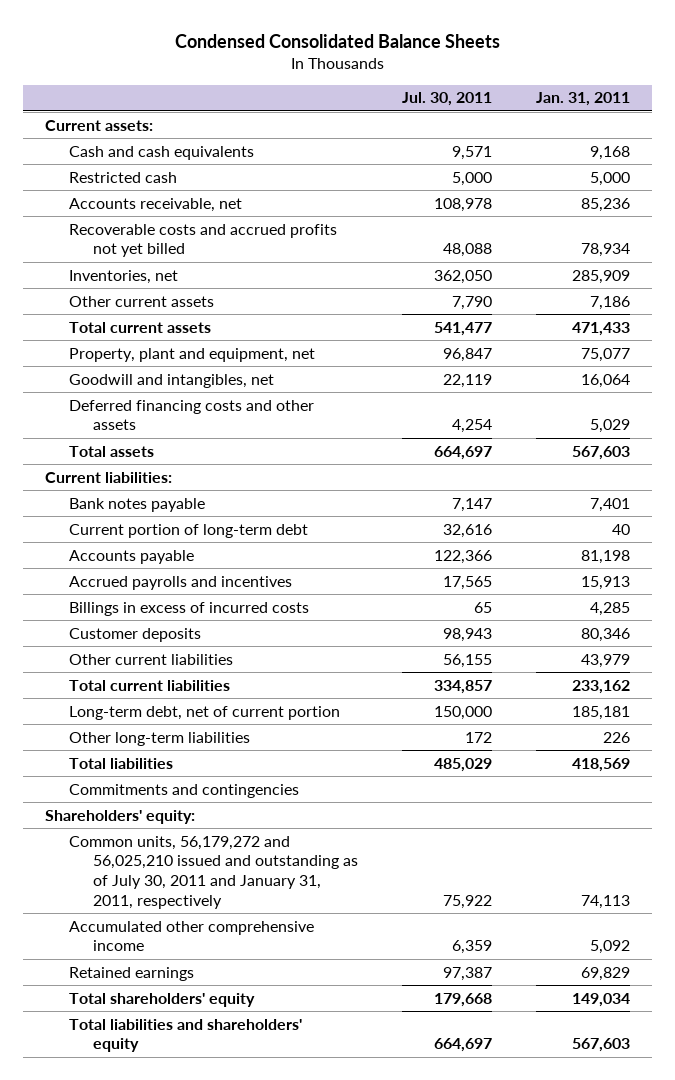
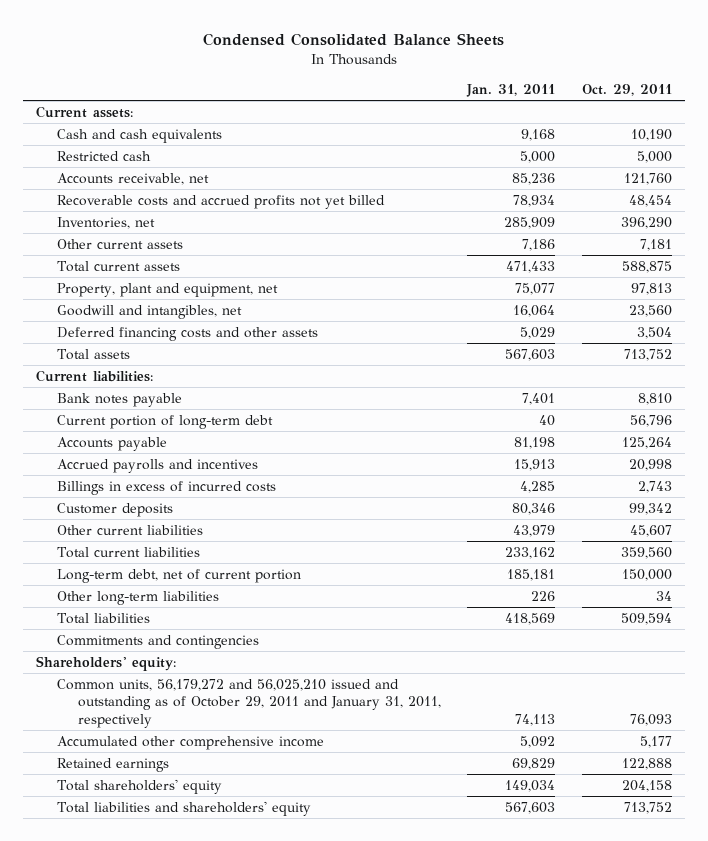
- | Jul. 30, 2011 | Jan. 31, 2011
+ | Jan. 31, 2011 | Oct. 29, 2011
- Common units, 56,179,272 and 56,025,210 issued and outstanding as of July 30, 2011 and January 31, 2011, respectively | 75,922 | 74,113
+ Common units, 56,179,272 and 56,025,210 issued and outstanding as of October 29, 2011 and January 31, 2011, respectively | 74,113 | 76,093

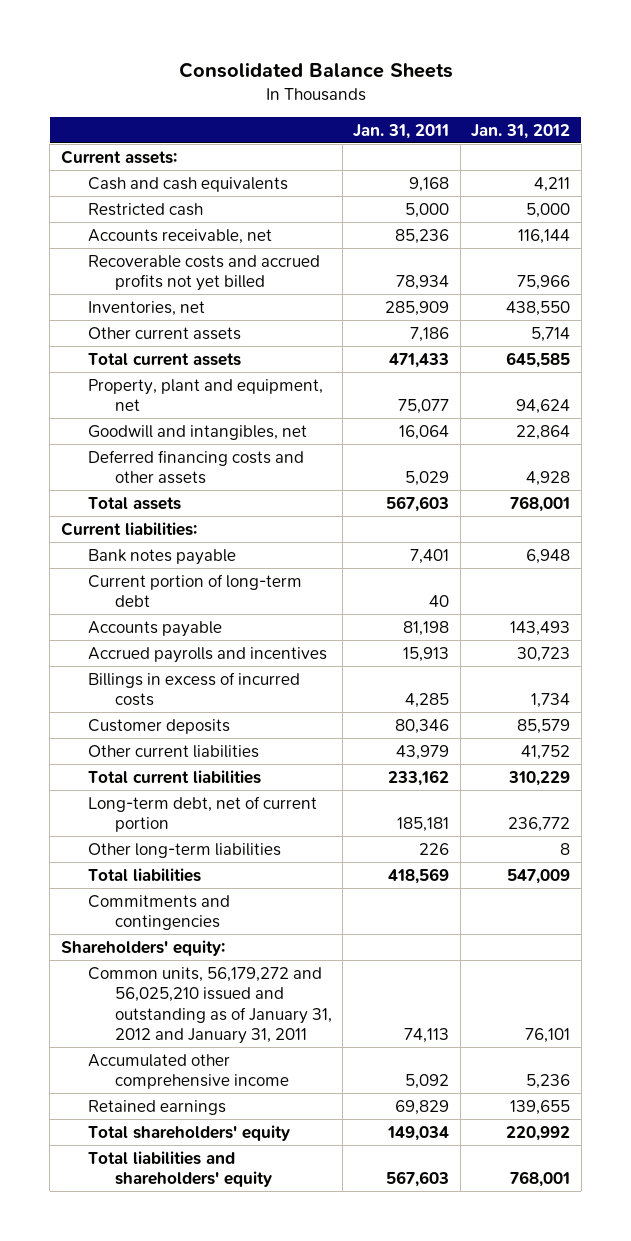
- Condensed Consolidated Balance Sheets
+ Consolidated Balance Sheets
- | Jan. 31, 2011 | Oct. 29, 2011
+ | Jan. 31, 2011 | Jan. 31, 2012
- Common units, 56,179,272 and 56,025,210 issued and outstanding as of October 29, 2011 and January 31, 2011, respectively | 74,113 | 76,093
+ Common units, 56,179,272 and 56,025,210 issued and outstanding as of January 31, 2012 and January 31, 2011 | 74,113 | 76,101

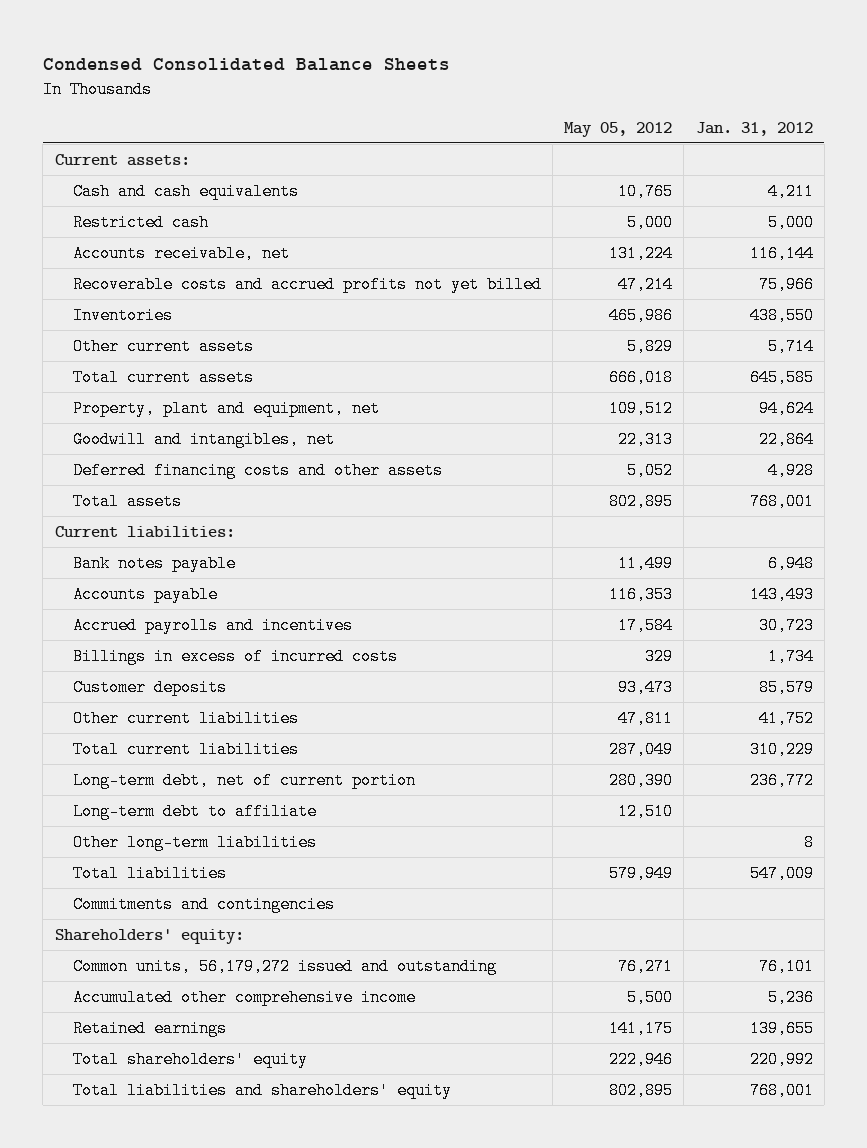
- Consolidated Balance Sheets
+ Condensed Consolidated Balance Sheets
- | Jan. 31, 2011 | Jan. 31, 2012
+ | May 05, 2012 | Jan. 31, 2012
- Inventories, net | 285,909 | 438,550
+ Inventories | 465,986 | 438,550
- Current portion of long-term debt | 40 |
+ Long-term debt to affiliate | 12,510 |
- Common units, 56,179,272 and 56,025,210 issued and outstanding as of January 31, 2012 and January 31, 2011 | 74,113 | 76,101
+ Common units, 56,179,272 issued and outstanding | 76,271 | 76,101

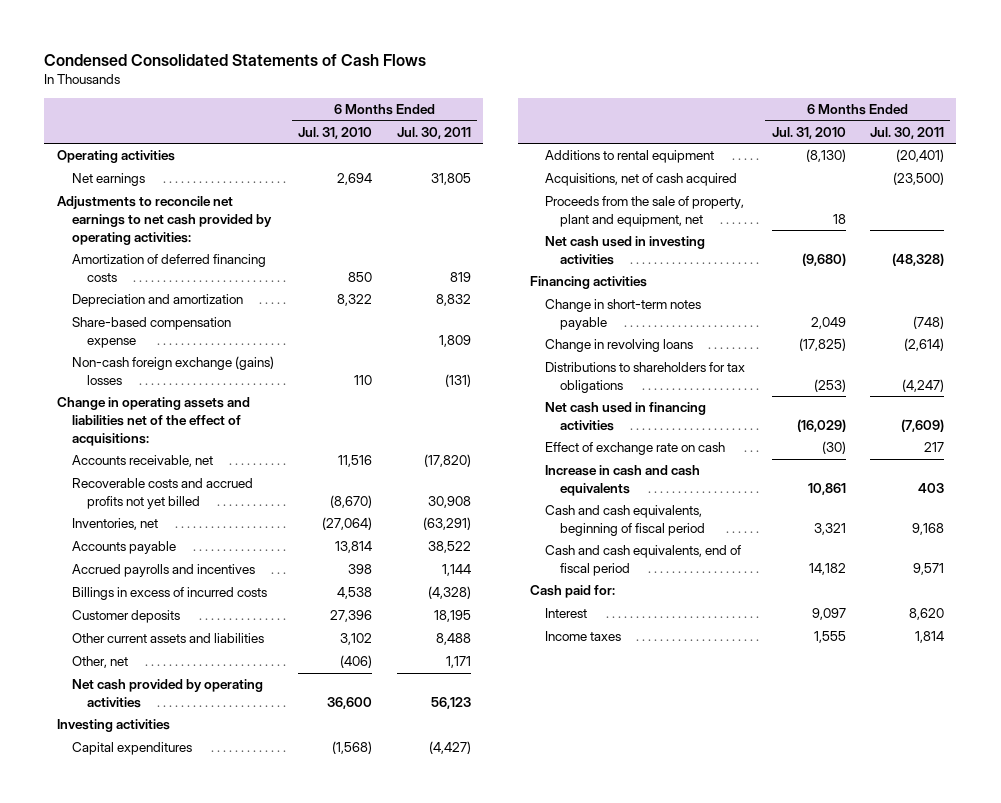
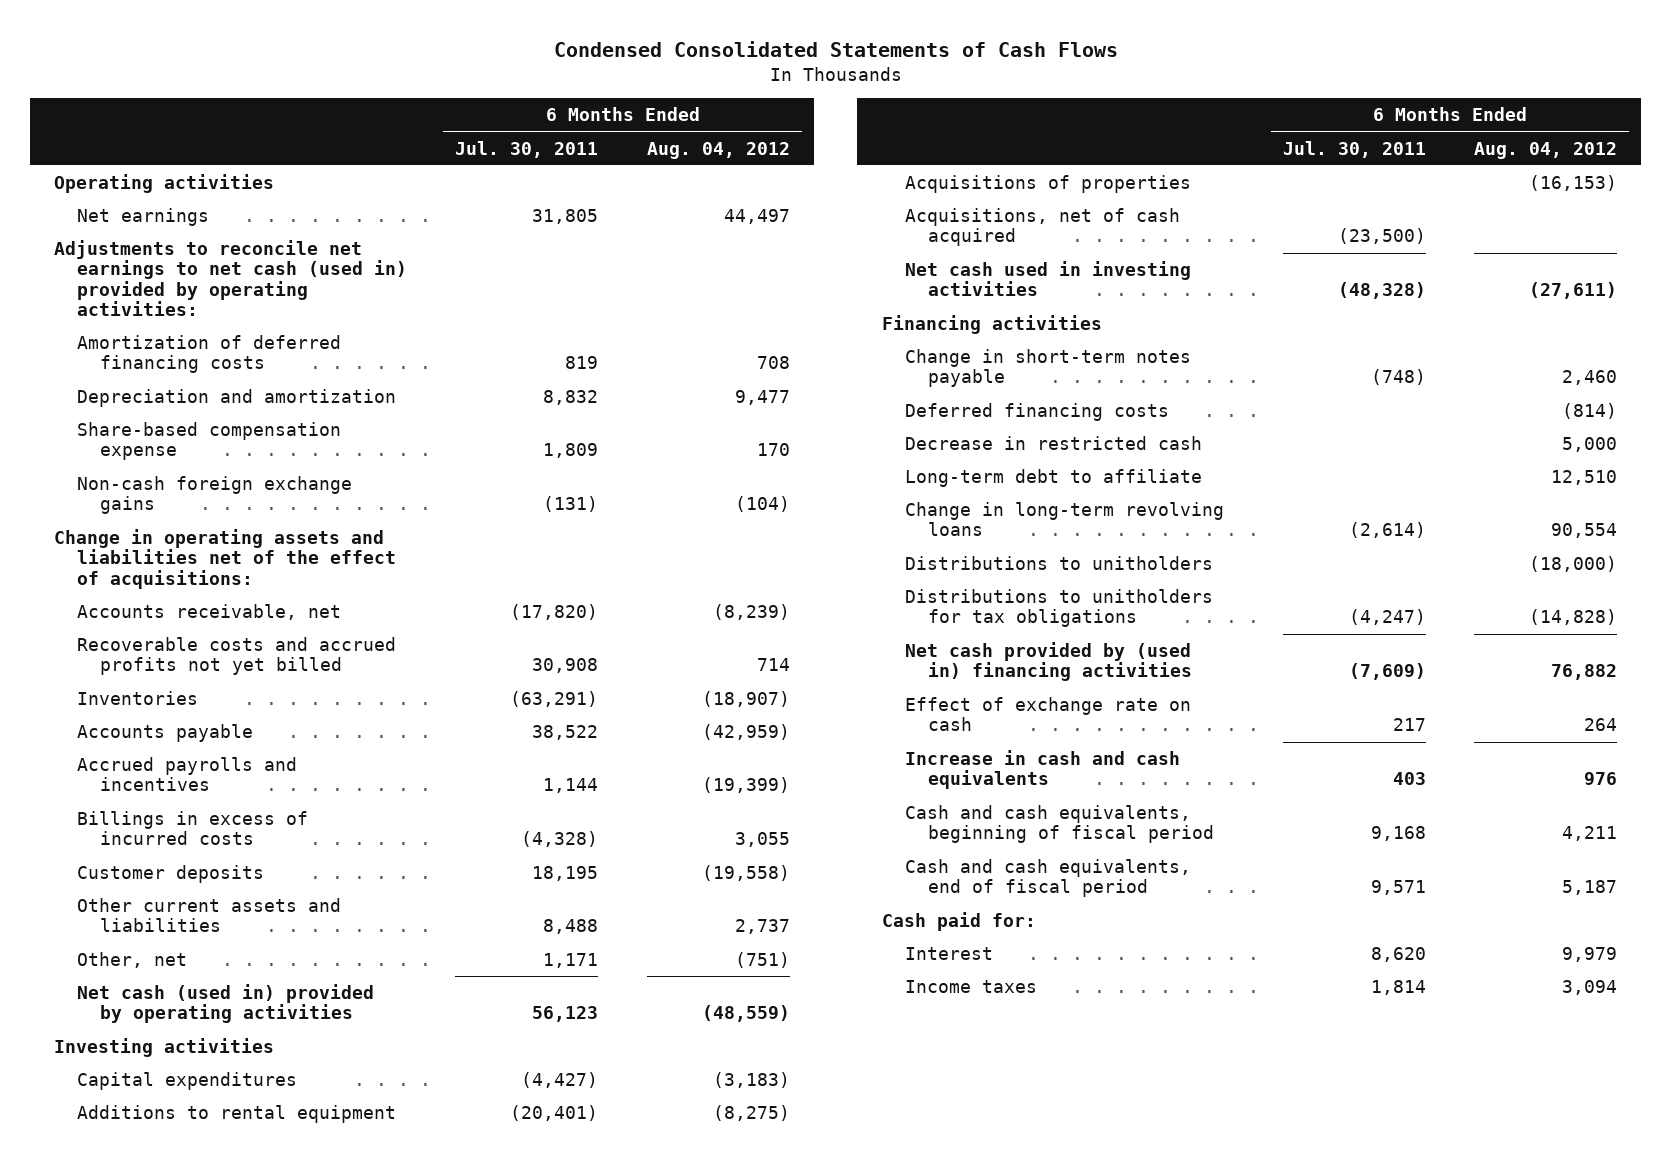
- | 6 Months Ended Jul. 31, 2010 | 6 Months Ended Jul. 30, 2011
+ | 6 Months Ended Jul. 30, 2011 | 6 Months Ended Aug. 04, 2012
- Adjustments to reconcile net earnings to net cash provided by operating activities:
+ Adjustments to reconcile net earnings to net cash (used in) provided by operating activities:
- Non-cash foreign exchange (gains) losses | 110 | (131)
+ Non-cash foreign exchange gains | (131) | (104)
- Inventories, net | (27,064) | (63,291)
+ Inventories | (63,291) | (18,907)
- Net cash provided by operating activities | 36,600 | 56,123
+ Net cash (used in) provided by operating activities | 56,123 | (48,559)
+ Acquisitions of properties | | (16,153)
- Proceeds from the sale of property, plant and equipment, net | 18 |
- Change in revolving loans | (17,825) | (2,614)
- Distributions to shareholders for tax obligations | (253) | (4,247)
- Net cash used in financing activities | (16,029) | (7,609)
+ Deferred financing costs | | (814)
+ Decrease in restricted cash | | 5,000
+ Long-term debt to affiliate | | 12,510
+ Change in long-term revolving loans | (2,614) | 90,554
+ Distributions to unitholders | | (18,000)
+ Distributions to unitholders for tax obligations | (4,247) | (14,828)
+ Net cash provided by (used in) financing activities | (7,609) | 76,882

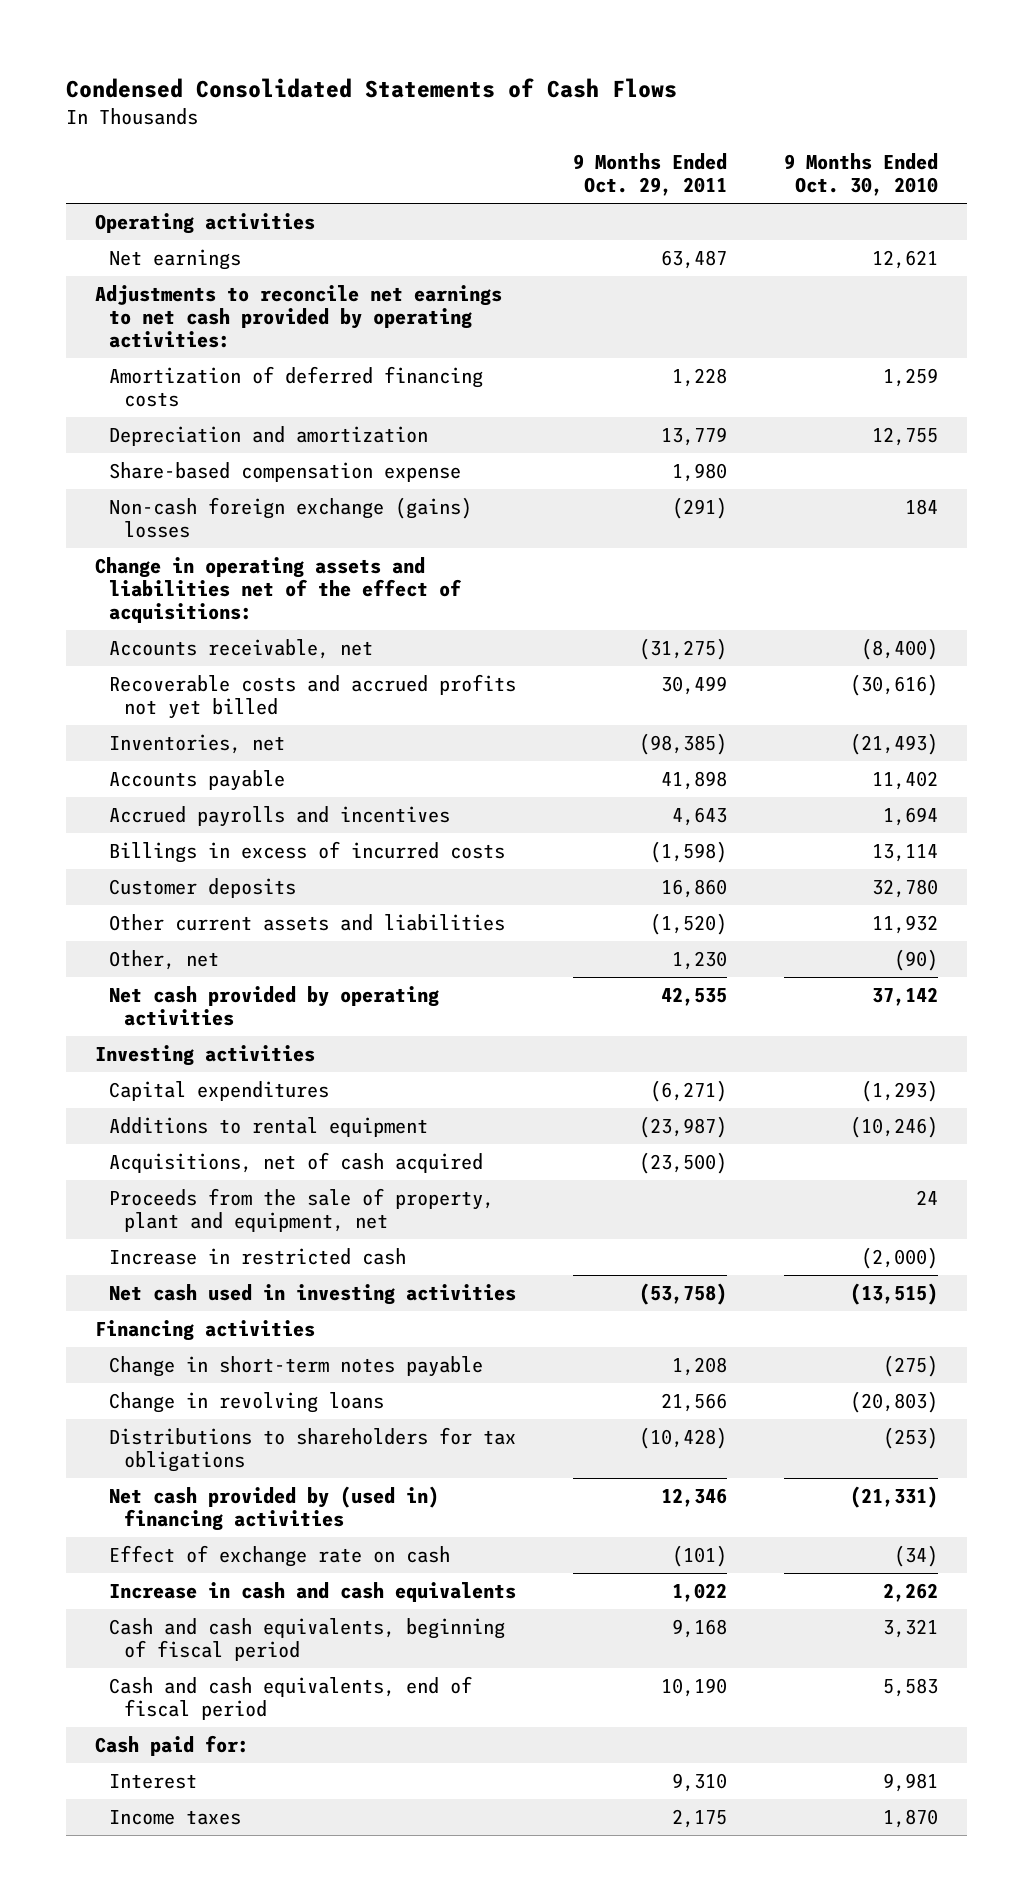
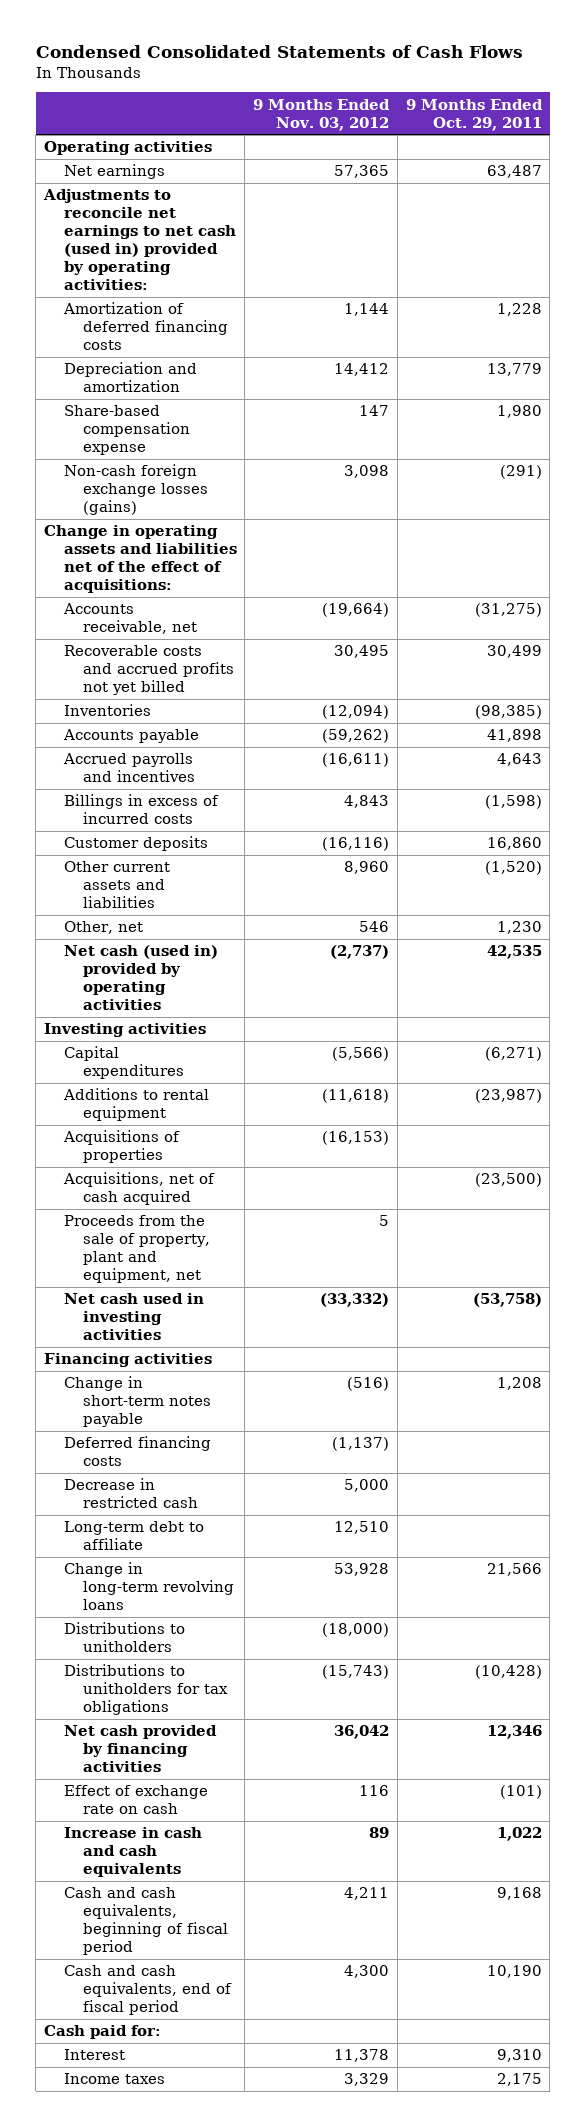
- | 9 Months Ended Oct. 29, 2011 | 9 Months Ended Oct. 30, 2010
+ | 9 Months Ended Nov. 03, 2012 | 9 Months Ended Oct. 29, 2011
- Adjustments to reconcile net earnings to net cash provided by operating activities:
+ Adjustments to reconcile net earnings to net cash (used in) provided by operating activities:
- Non-cash foreign exchange (gains) losses | (291) | 184
+ Non-cash foreign exchange losses (gains) | 3,098 | (291)
- Inventories, net | (98,385) | (21,493)
+ Inventories | (12,094) | (98,385)
- Net cash provided by operating activities | 42,535 | 37,142
+ Net cash (used in) provided by operating activities | (2,737) | 42,535
+ Acquisitions of properties | (16,153) |
- Increase in restricted cash | | (2,000)
- Change in revolving loans | 21,566 | (20,803)
- Distributions to shareholders for tax obligations | (10,428) | (253)
- Net cash provided by (used in) financing activities | 12,346 | (21,331)
+ Deferred financing costs | (1,137) |
+ Decrease in restricted cash | 5,000 |
+ Long-term debt to affiliate | 12,510 |
+ Change in long-term revolving loans | 53,928 | 21,566
+ Distributions to unitholders | (18,000) |
+ Distributions to unitholders for tax obligations | (15,743) | (10,428)
+ Net cash provided by financing activities | 36,042 | 12,346

